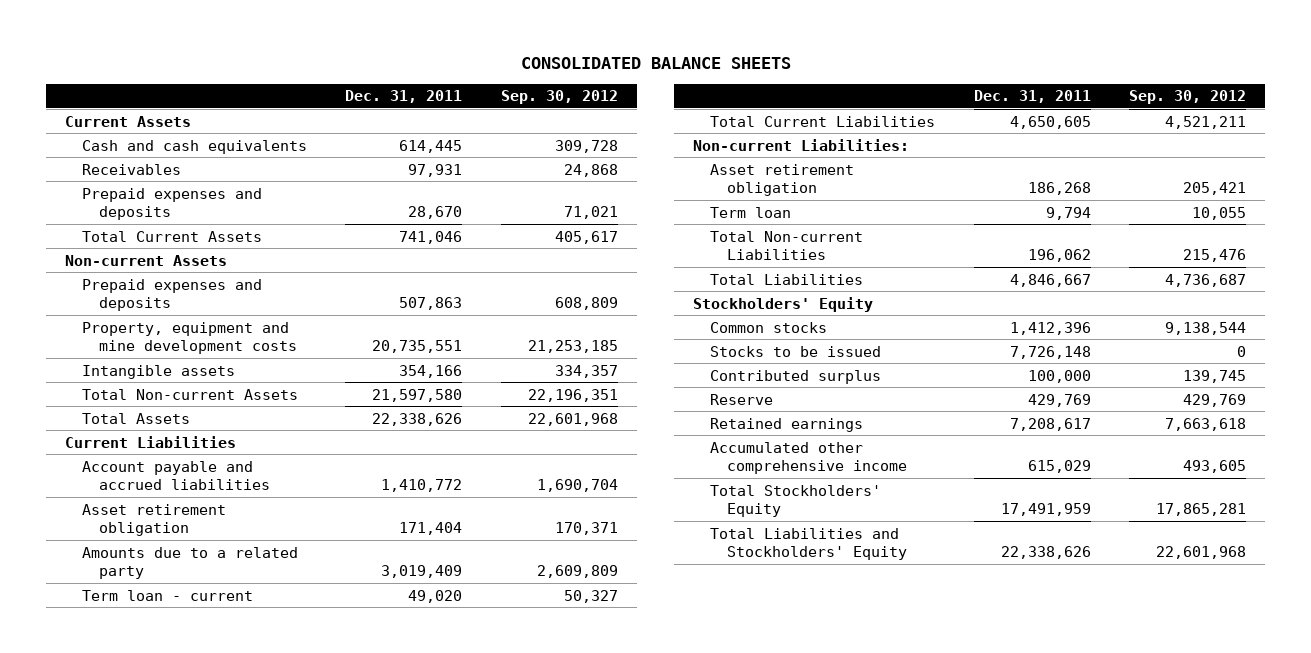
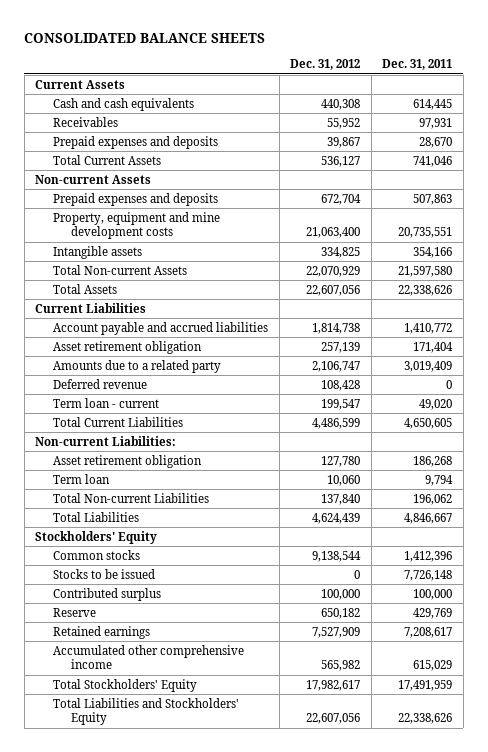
- | Dec. 31, 2011 | Sep. 30, 2012
+ | Dec. 31, 2012 | Dec. 31, 2011
+ Deferred revenue | 108,428 | 0

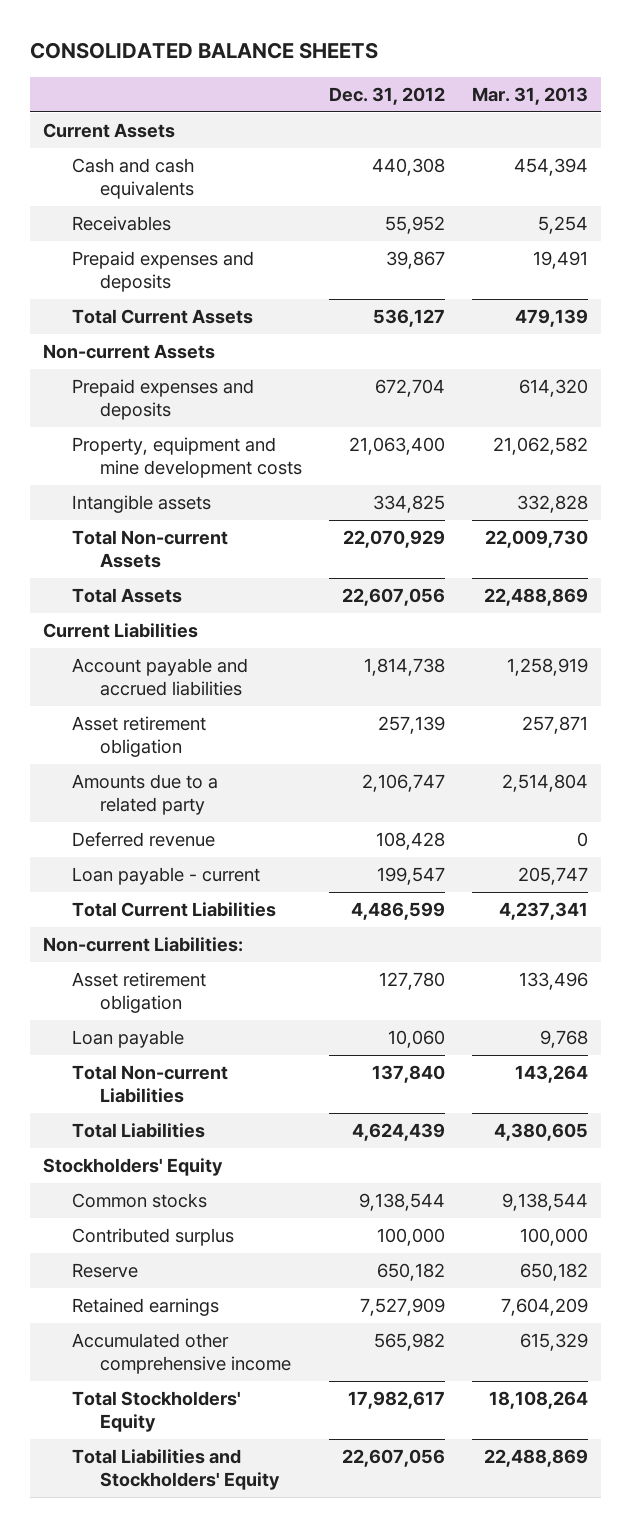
- | Dec. 31, 2012 | Dec. 31, 2011
+ | Dec. 31, 2012 | Mar. 31, 2013
- Term loan - current | 199,547 | 49,020
+ Loan payable - current | 199,547 | 205,747
- Term loan | 10,060 | 9,794
+ Loan payable | 10,060 | 9,768
- Stocks to be issued | 0 | 7,726,148

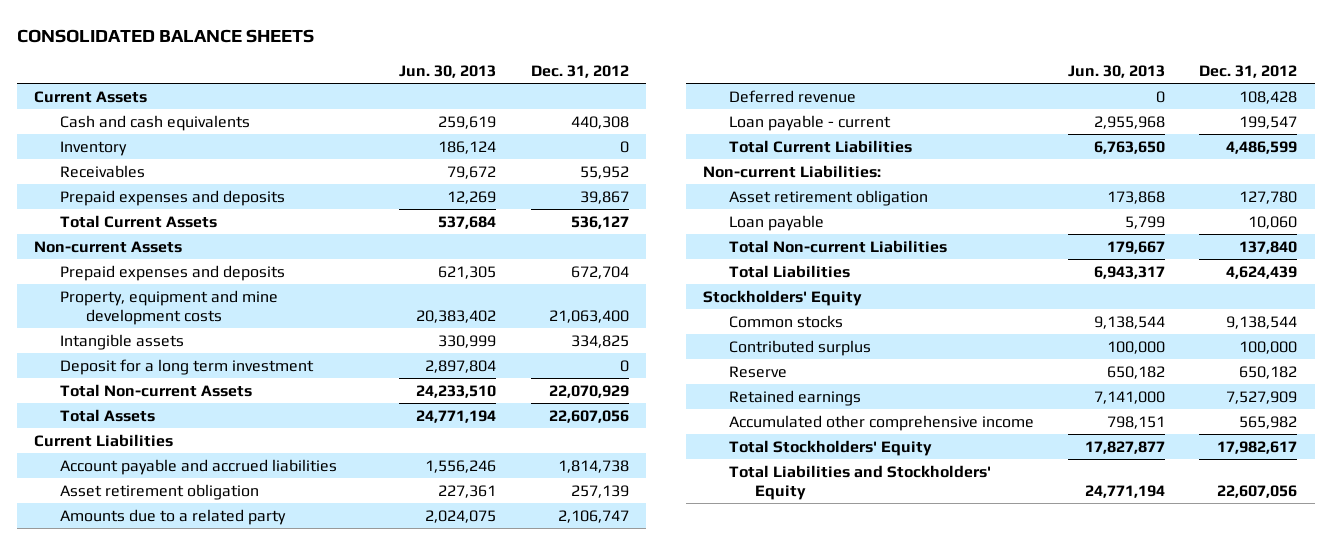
- | Dec. 31, 2012 | Mar. 31, 2013
+ | Jun. 30, 2013 | Dec. 31, 2012
+ Inventory | 186,124 | 0
+ Deposit for a long term investment | 2,897,804 | 0

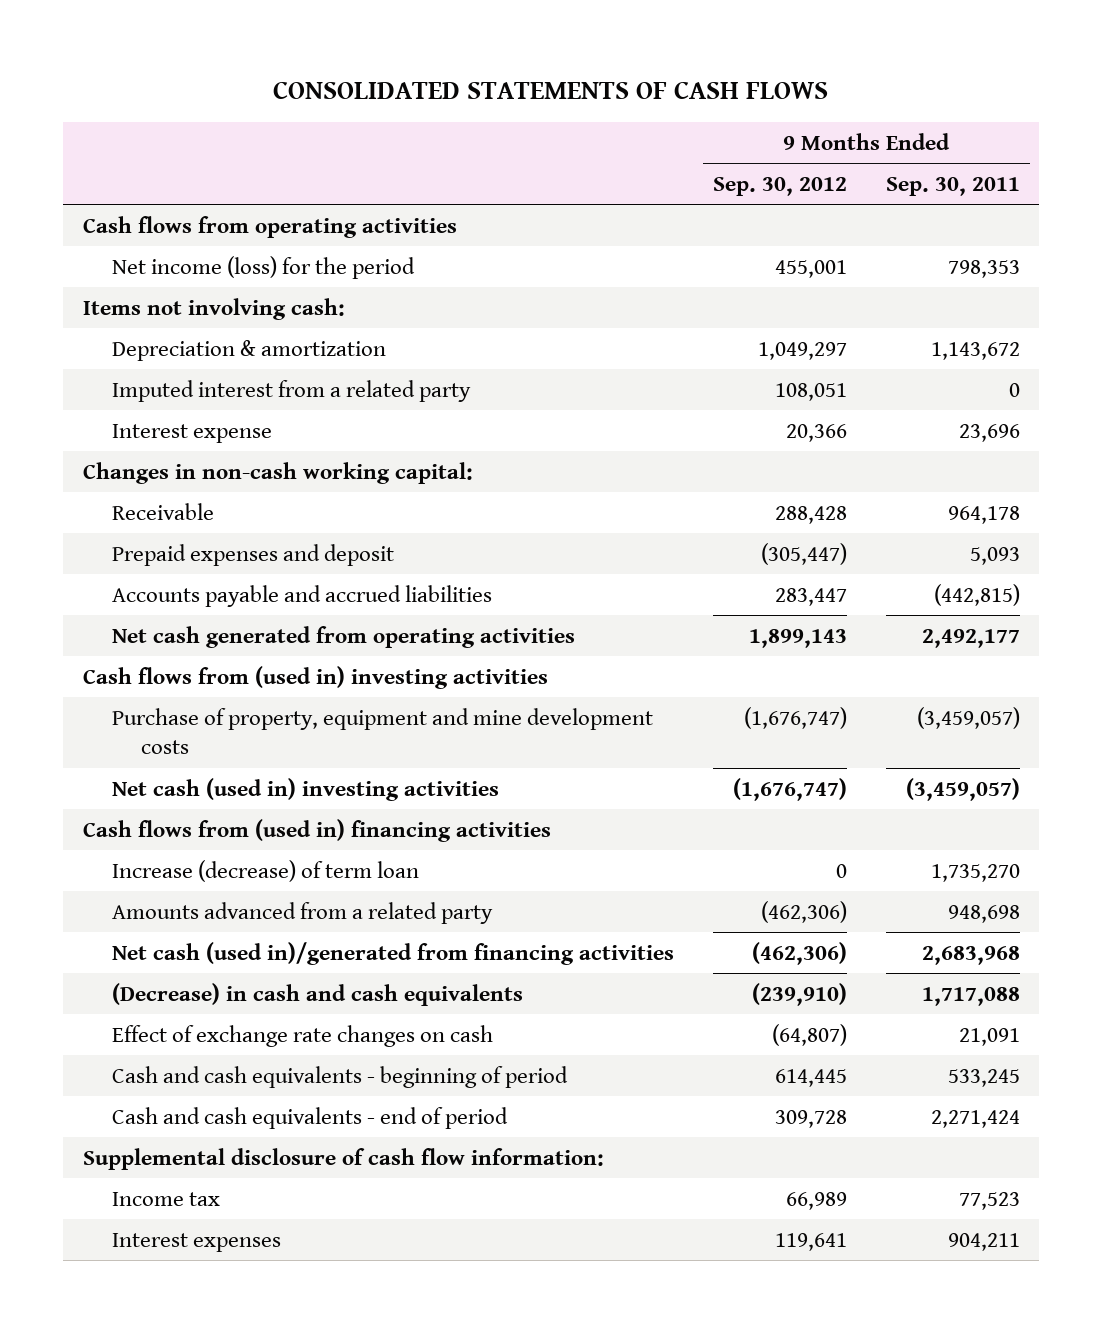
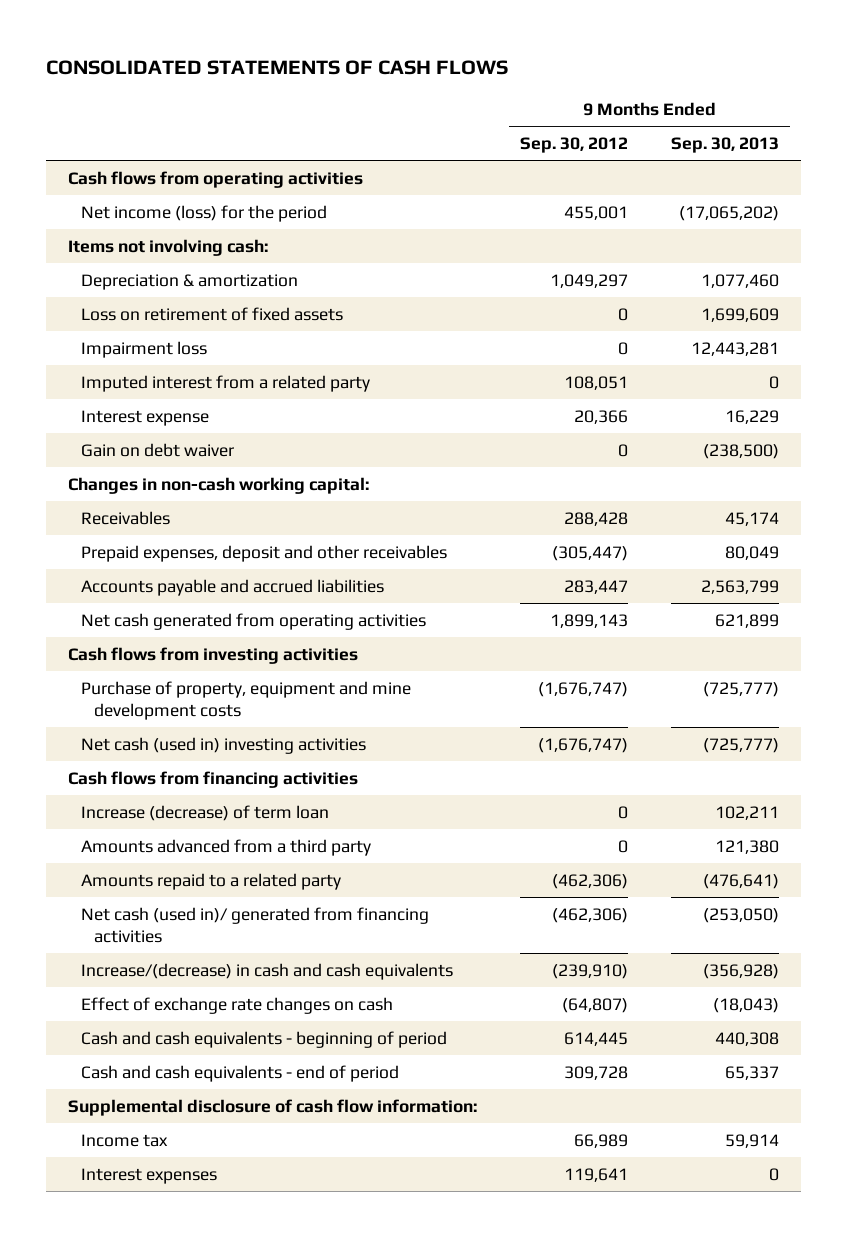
- | 9 Months Ended Sep. 30, 2012 | 9 Months Ended Sep. 30, 2011
+ | 9 Months Ended Sep. 30, 2012 | 9 Months Ended Sep. 30, 2013
+ Loss on retirement of fixed assets | 0 | 1,699,609
+ Impairment loss | 0 | 12,443,281
+ Gain on debt waiver | 0 | (238,500)
- Receivable | 288,428 | 964,178
- Prepaid expenses and deposit | (305,447) | 5,093
+ Receivables | 288,428 | 45,174
+ Prepaid expenses, deposit and other receivables | (305,447) | 80,049
- Cash flows from (used in) investing activities
+ Cash flows from investing activities
- Cash flows from (used in) financing activities
+ Cash flows from financing activities
- Amounts advanced from a related party | (462,306) | 948,698
- Net cash (used in)/generated from financing activities | (462,306) | 2,683,968
- (Decrease) in cash and cash equivalents | (239,910) | 1,717,088
+ Amounts advanced from a third party | 0 | 121,380
+ Amounts repaid to a related party | (462,306) | (476,641)
+ Net cash (used in)/ generated from financing activities | (462,306) | (253,050)
+ Increase/(decrease) in cash and cash equivalents | (239,910) | (356,928)

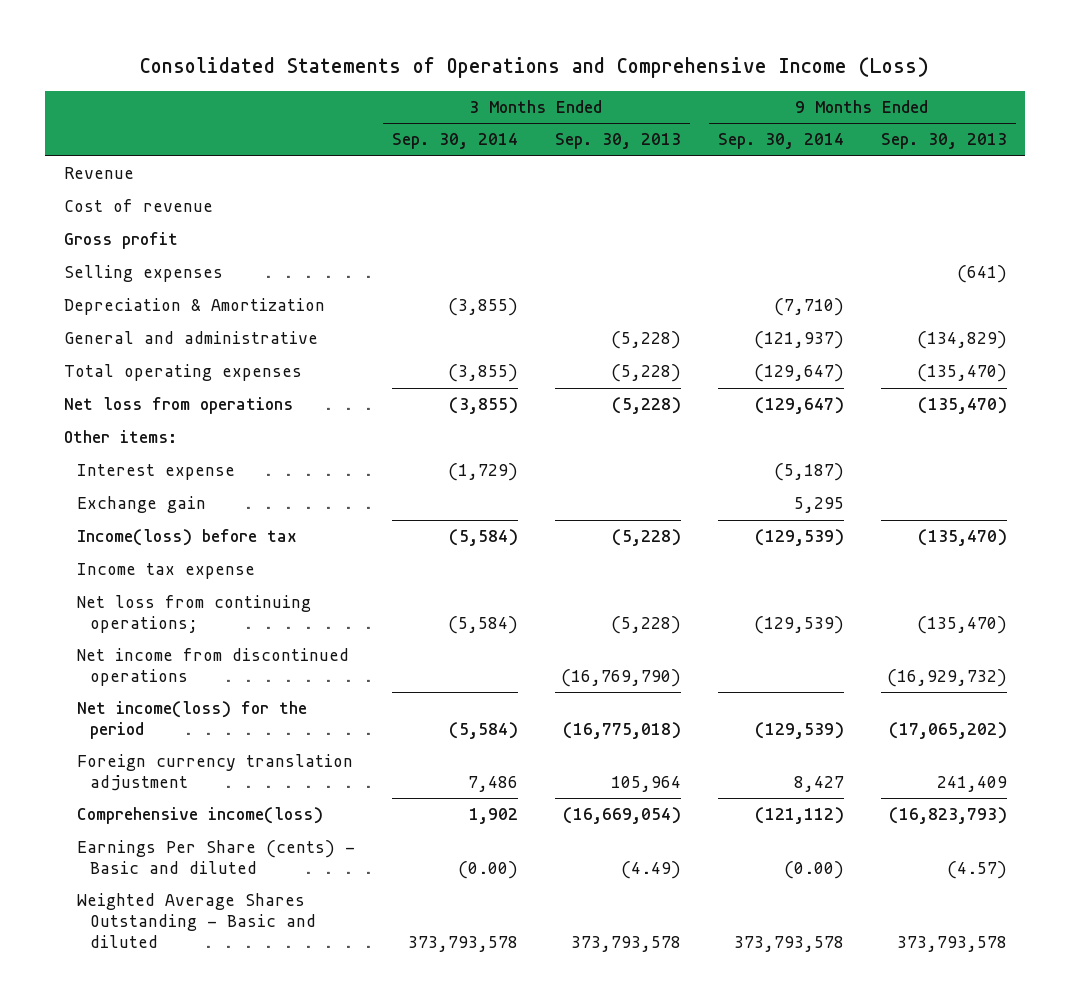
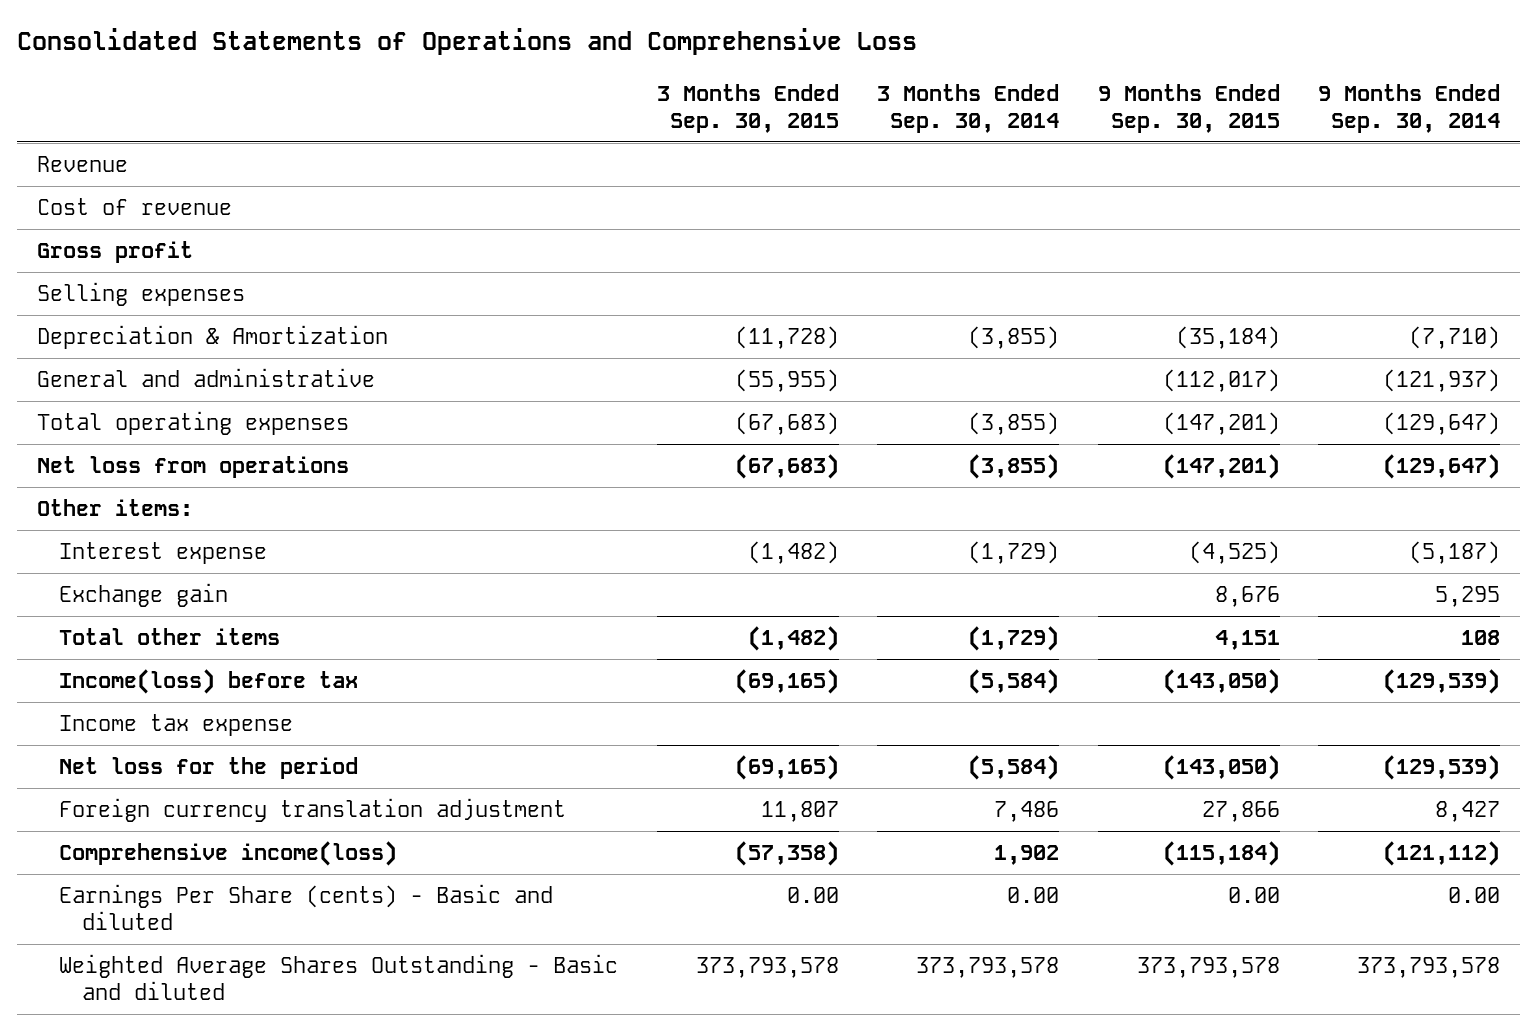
- Consolidated Statements of Operations and Comprehensive Income (Loss)
+ Consolidated Statements of Operations and Comprehensive Loss
- | 3 Months Ended Sep. 30, 2014 | 3 Months Ended Sep. 30, 2013 | 9 Months Ended Sep. 30, 2014 | 9 Months Ended Sep. 30, 2013
+ | 3 Months Ended Sep. 30, 2015 | 3 Months Ended Sep. 30, 2014 | 9 Months Ended Sep. 30, 2015 | 9 Months Ended Sep. 30, 2014
+ Total other items | (1,482) | (1,729) | 4,151 | 108
- Net loss from continuing operations; | (5,584) | (5,228) | (129,539) | (135,470)
- Net income from discontinued operations | | (16,769,790) | | (16,929,732)
- Net income(loss) for the period | (5,584) | (16,775,018) | (129,539) | (17,065,202)
+ Net loss for the period | (69,165) | (5,584) | (143,050) | (129,539)
- Earnings Per Share (cents) - Basic and diluted | (0.00) | (4.49) | (0.00) | (4.57)
+ Earnings Per Share (cents) - Basic and diluted | 0.00 | 0.00 | 0.00 | 0.00

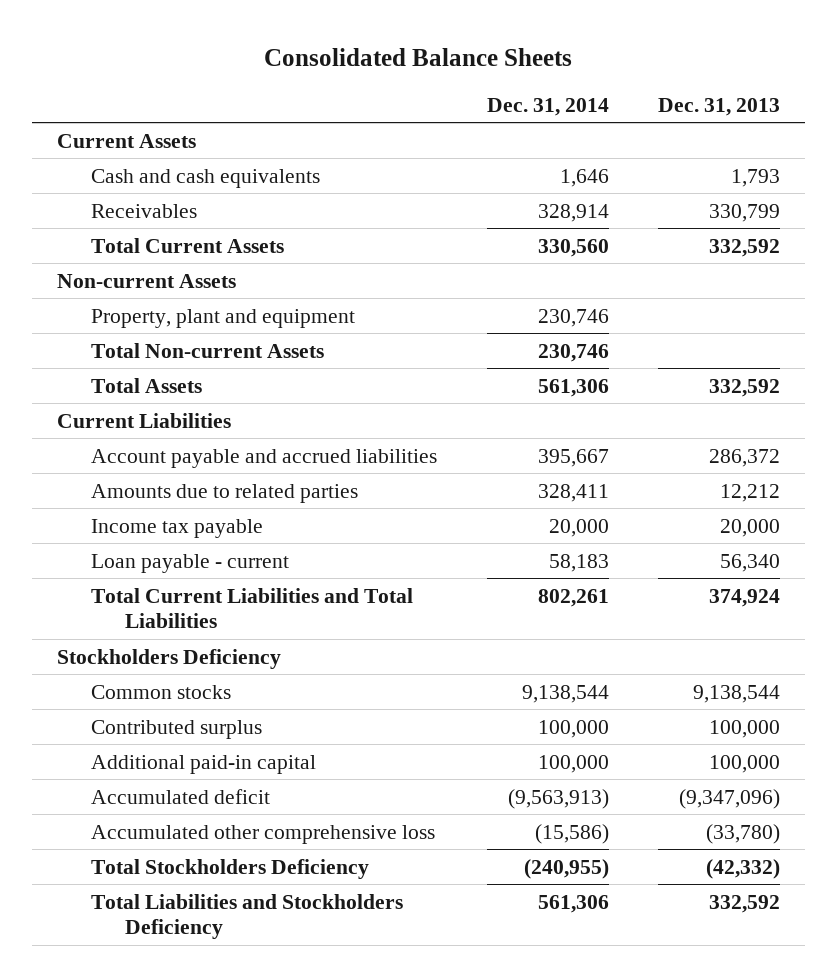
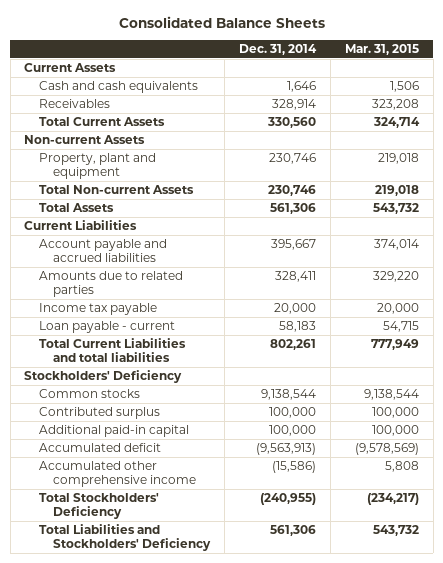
- | Dec. 31, 2014 | Dec. 31, 2013
+ | Dec. 31, 2014 | Mar. 31, 2015
- Total Current Liabilities and Total Liabilities | 802,261 | 374,924
- Stockholders Deficiency
+ Total Current Liabilities and total liabilities | 802,261 | 777,949
+ Stockholders' Deficiency
- Accumulated other comprehensive loss | (15,586) | (33,780)
- Total Stockholders Deficiency | (240,955) | (42,332)
- Total Liabilities and Stockholders Deficiency | 561,306 | 332,592
+ Accumulated other comprehensive income | (15,586) | 5,808
+ Total Stockholders' Deficiency | (240,955) | (234,217)
+ Total Liabilities and Stockholders' Deficiency | 561,306 | 543,732

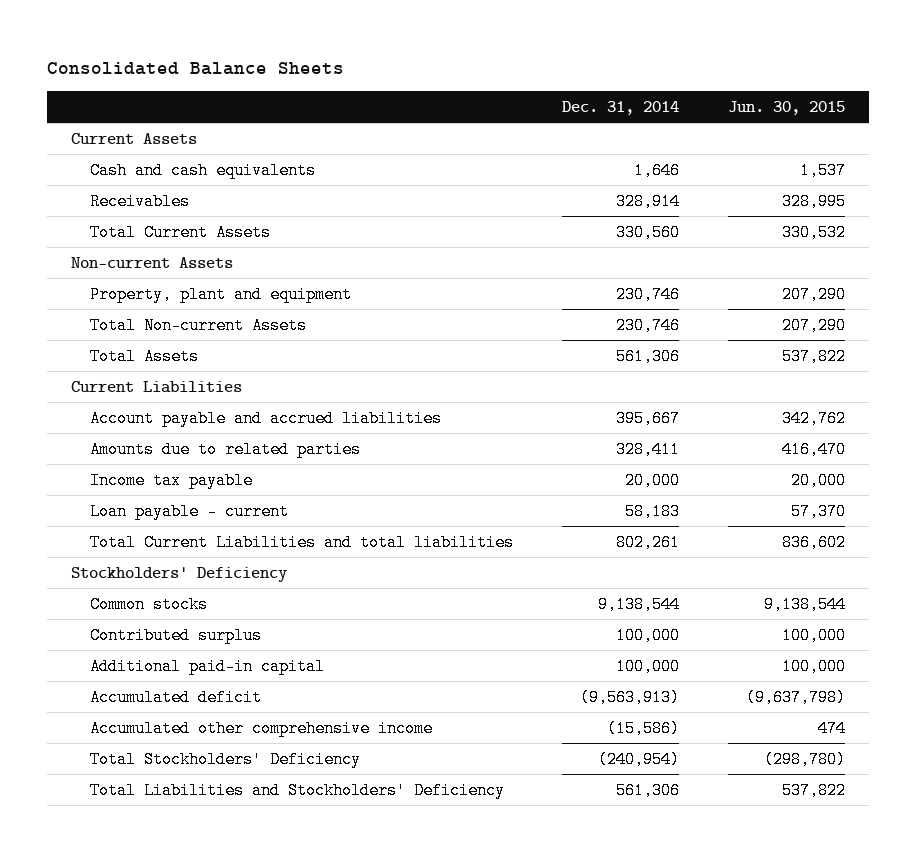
- | Dec. 31, 2014 | Mar. 31, 2015
+ | Dec. 31, 2014 | Jun. 30, 2015
- Total Stockholders' Deficiency | (240,955) | (234,217)
+ Total Stockholders' Deficiency | (240,954) | (298,780)

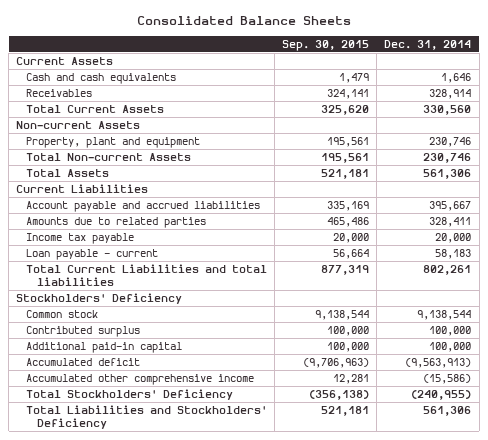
- | Dec. 31, 2014 | Jun. 30, 2015
+ | Sep. 30, 2015 | Dec. 31, 2014
- Common stocks | 9,138,544 | 9,138,544
+ Common stock | 9,138,544 | 9,138,544
- Total Stockholders' Deficiency | (240,954) | (298,780)
+ Total Stockholders' Deficiency | (356,138) | (240,955)

